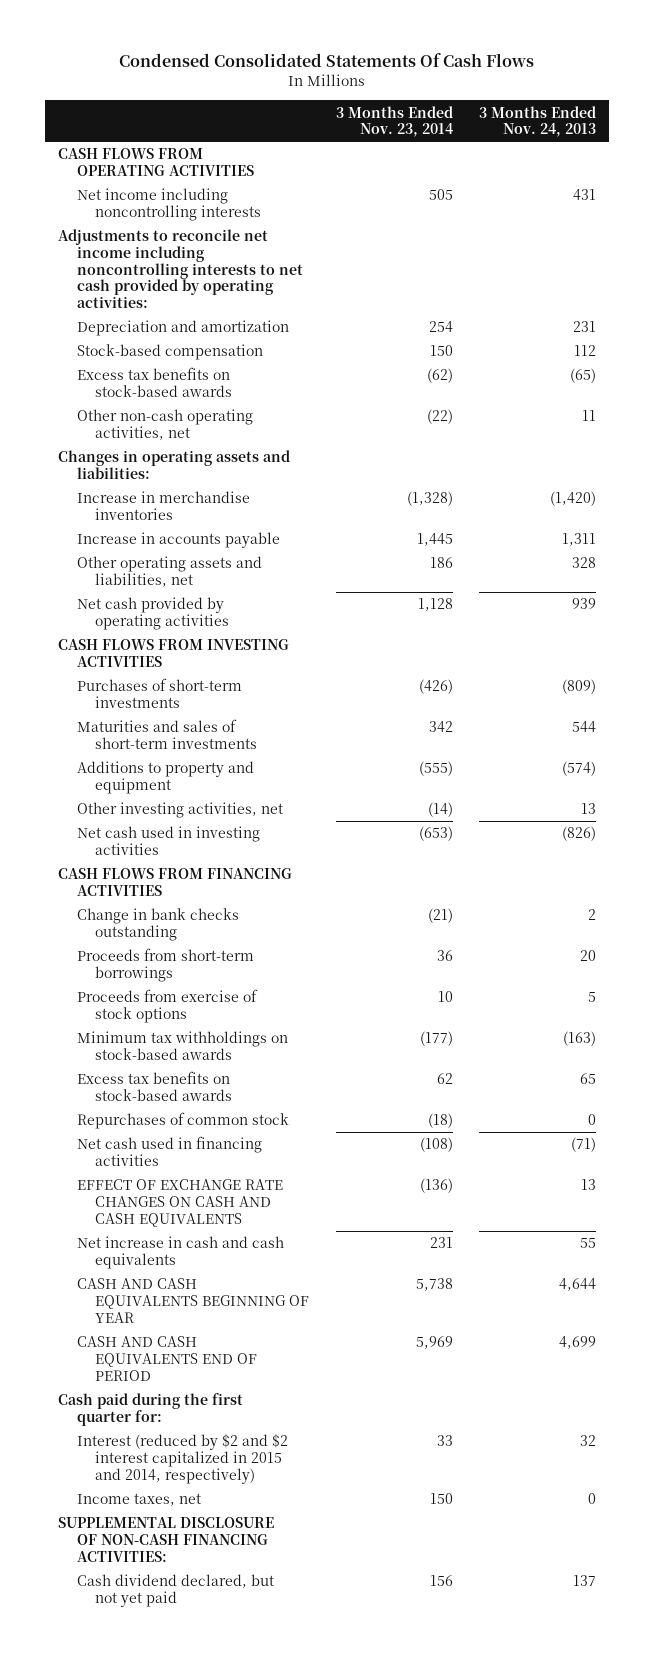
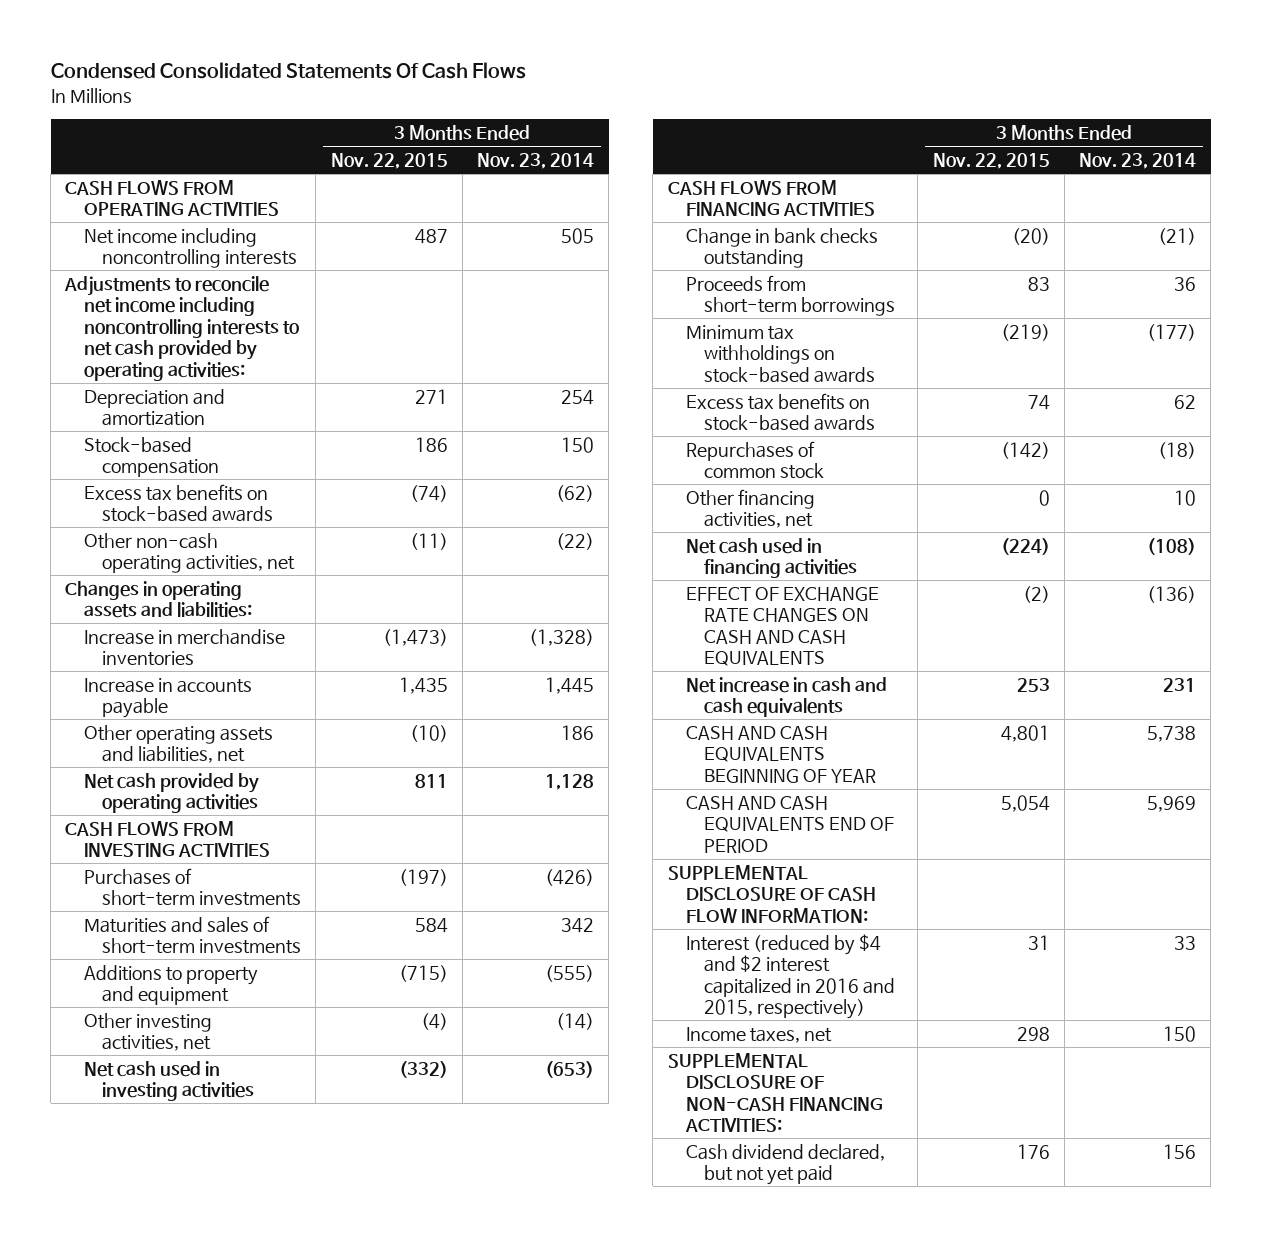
- | 3 Months Ended Nov. 23, 2014 | 3 Months Ended Nov. 24, 2013
+ | 3 Months Ended Nov. 22, 2015 | 3 Months Ended Nov. 23, 2014
- Proceeds from exercise of stock options | 10 | 5
+ Other financing activities, net | 0 | 10
- Cash paid during the first quarter for:
- Interest (reduced by $2 and $2 interest capitalized in 2015 and 2014, respectively) | 33 | 32
+ SUPPLEMENTAL DISCLOSURE OF CASH FLOW INFORMATION:
+ Interest (reduced by $4 and $2 interest capitalized in 2016 and 2015, respectively) | 31 | 33

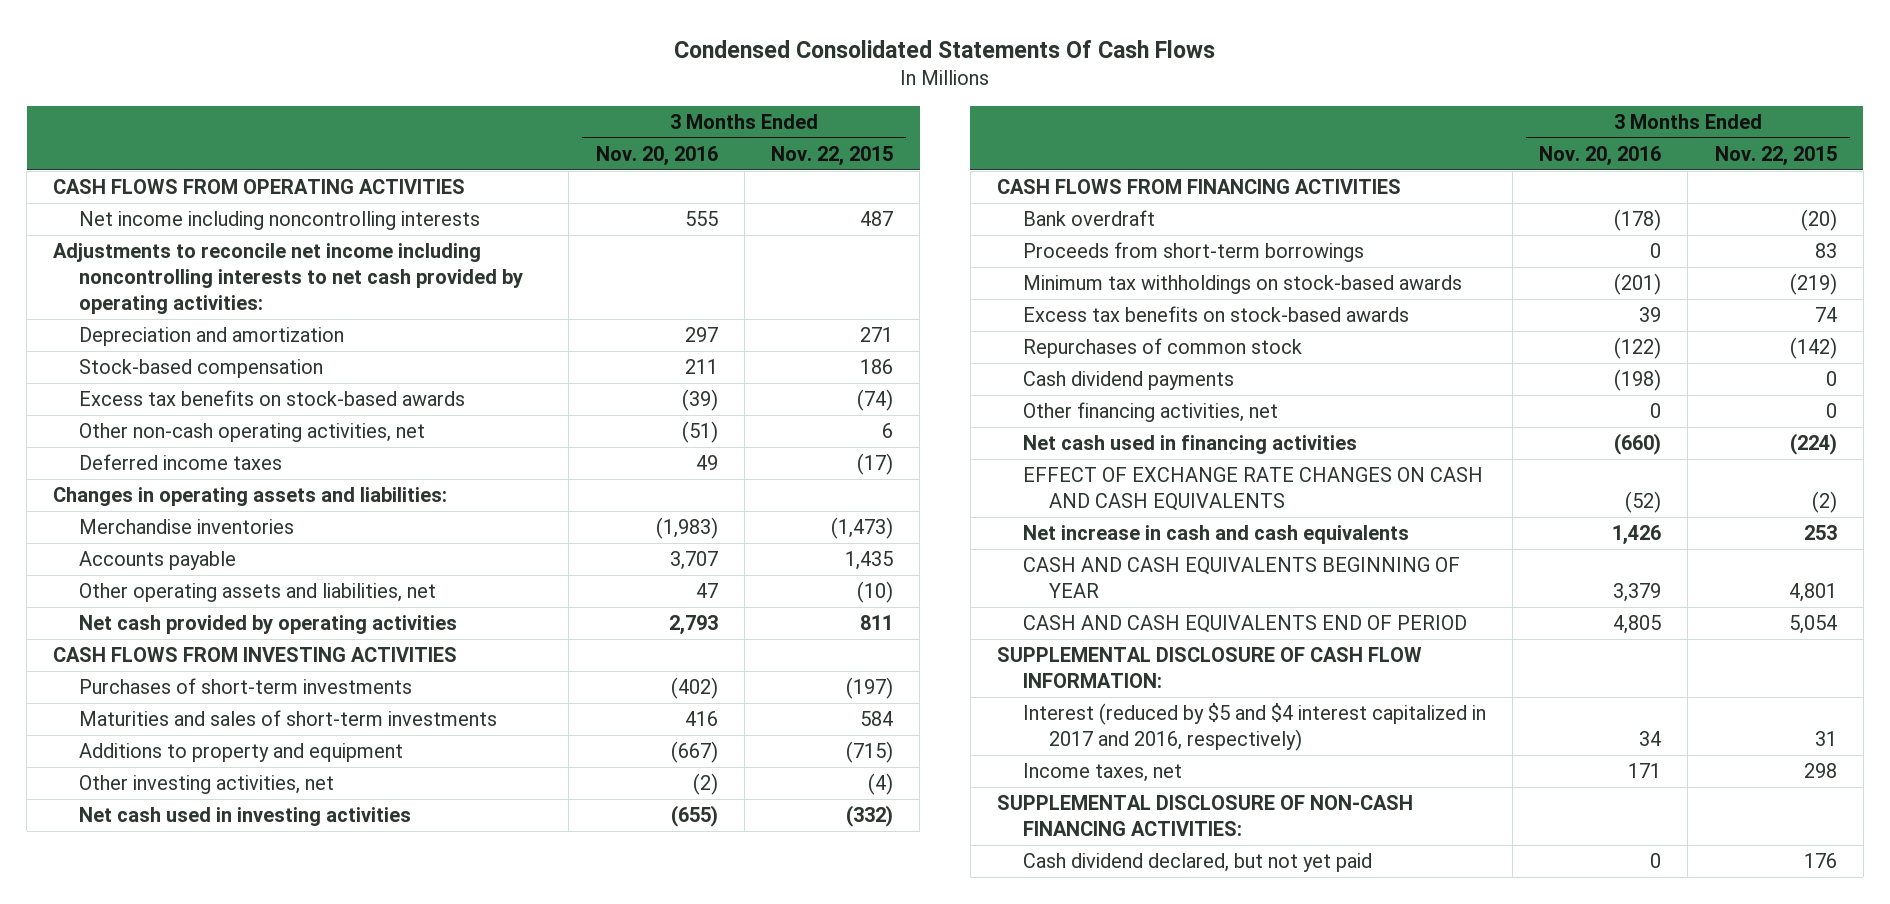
- | 3 Months Ended Nov. 22, 2015 | 3 Months Ended Nov. 23, 2014
+ | 3 Months Ended Nov. 20, 2016 | 3 Months Ended Nov. 22, 2015
- Other non-cash operating activities, net | (11) | (22)
+ Other non-cash operating activities, net | (51) | 6
+ Deferred income taxes | 49 | (17)
- Increase in merchandise inventories | (1,473) | (1,328)
- Increase in accounts payable | 1,435 | 1,445
+ Merchandise inventories | (1,983) | (1,473)
+ Accounts payable | 3,707 | 1,435
- Change in bank checks outstanding | (20) | (21)
+ Bank overdraft | (178) | (20)
+ Cash dividend payments | (198) | 0
- Interest (reduced by $4 and $2 interest capitalized in 2016 and 2015, respectively) | 31 | 33
+ Interest (reduced by $5 and $4 interest capitalized in 2017 and 2016, respectively) | 34 | 31

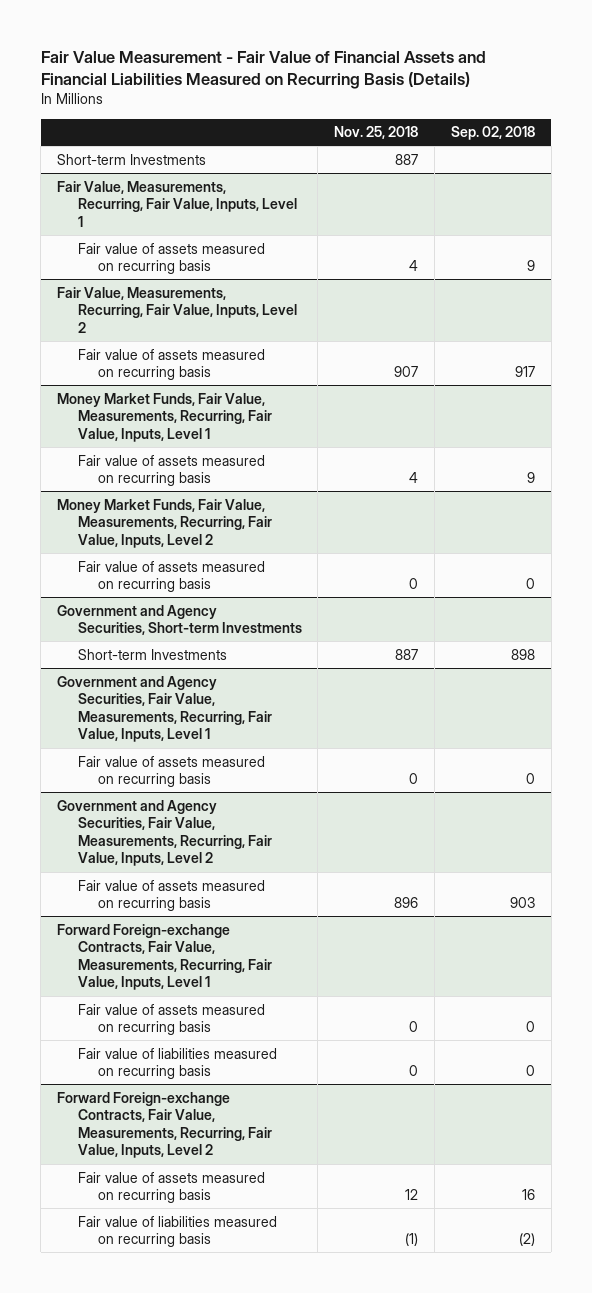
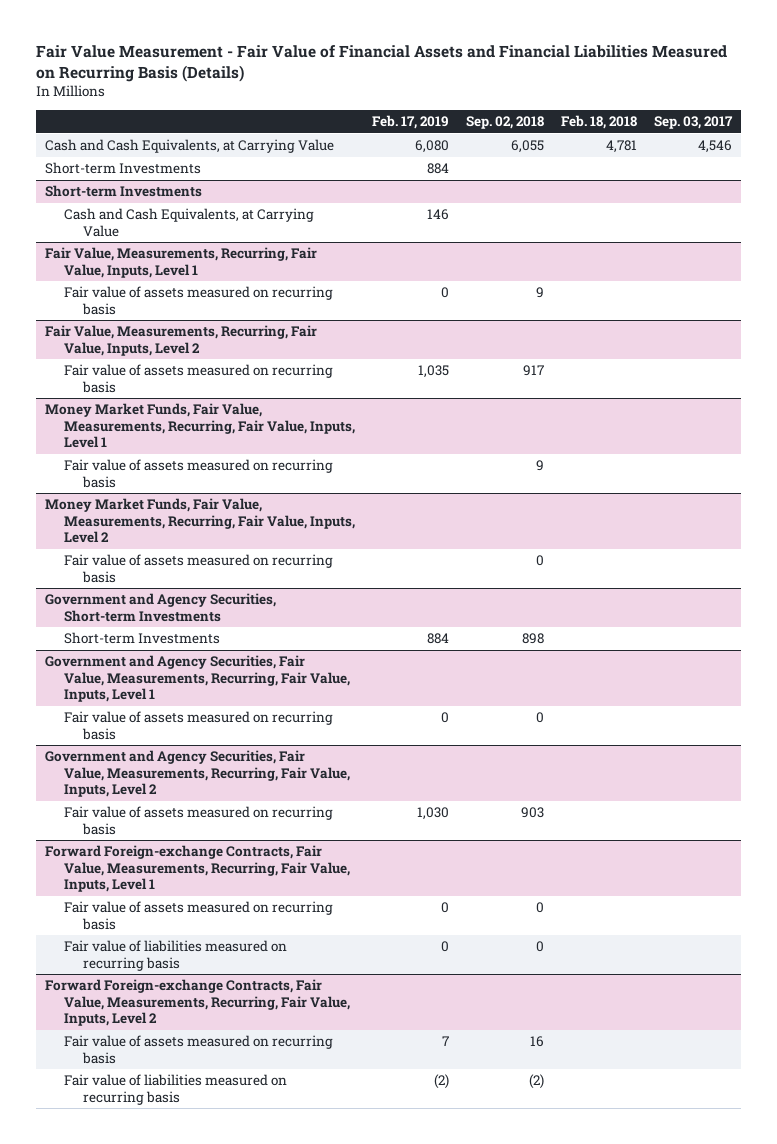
- | Nov. 25, 2018 | Sep. 02, 2018
+ | Feb. 17, 2019 | Sep. 02, 2018 | Feb. 18, 2018 | Sep. 03, 2017
+ Cash and Cash Equivalents, at Carrying Value | 6,080 | 6,055 | 4,781 | 4,546
+ Short-term Investments
+ Cash and Cash Equivalents, at Carrying Value | 146 | | |

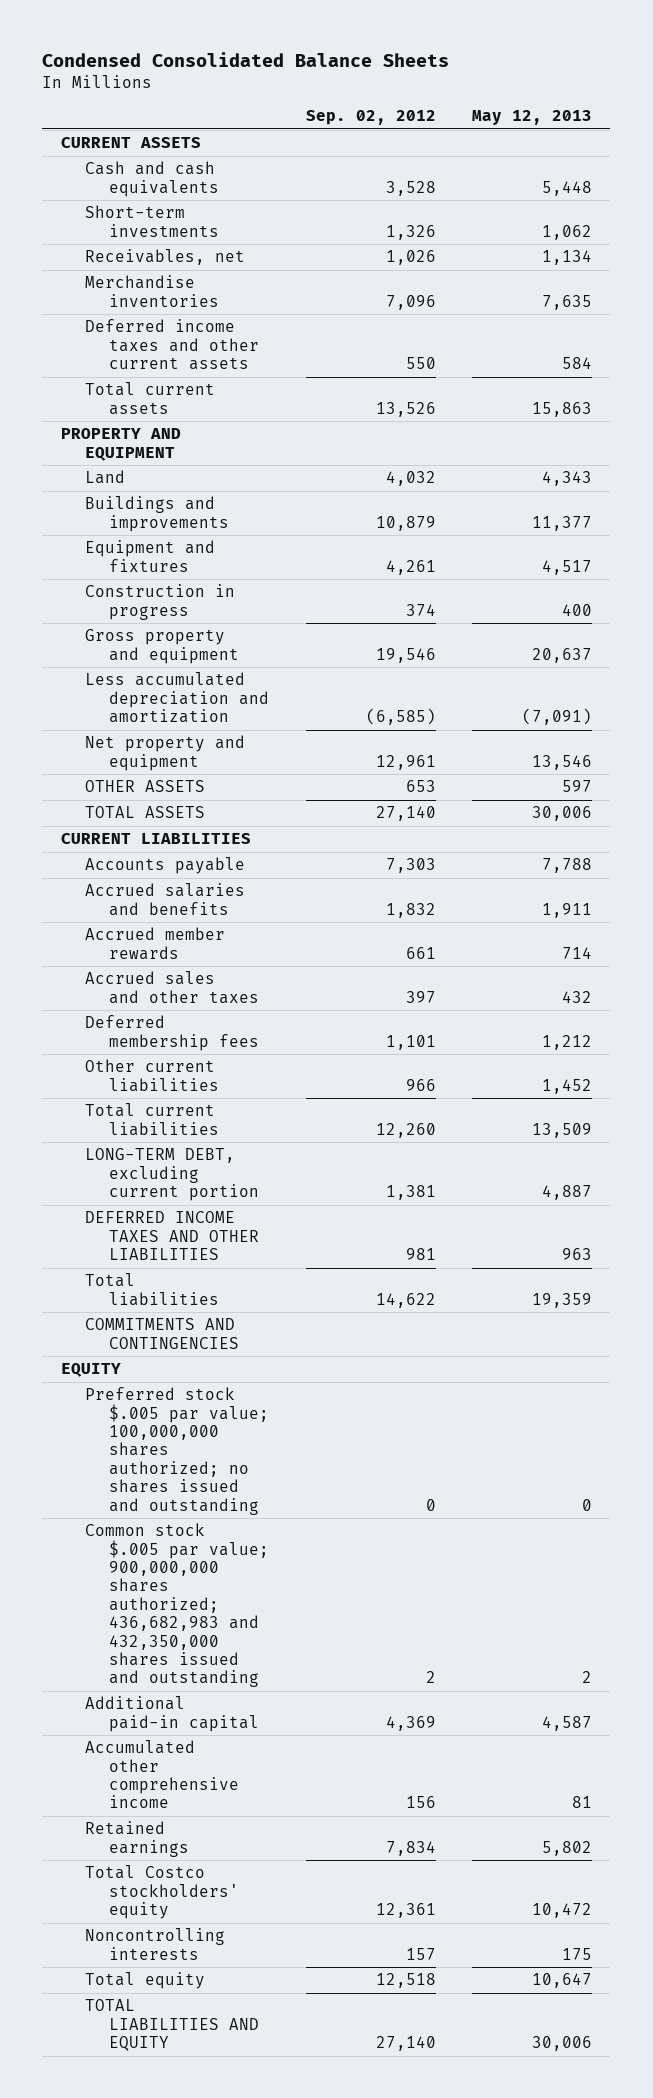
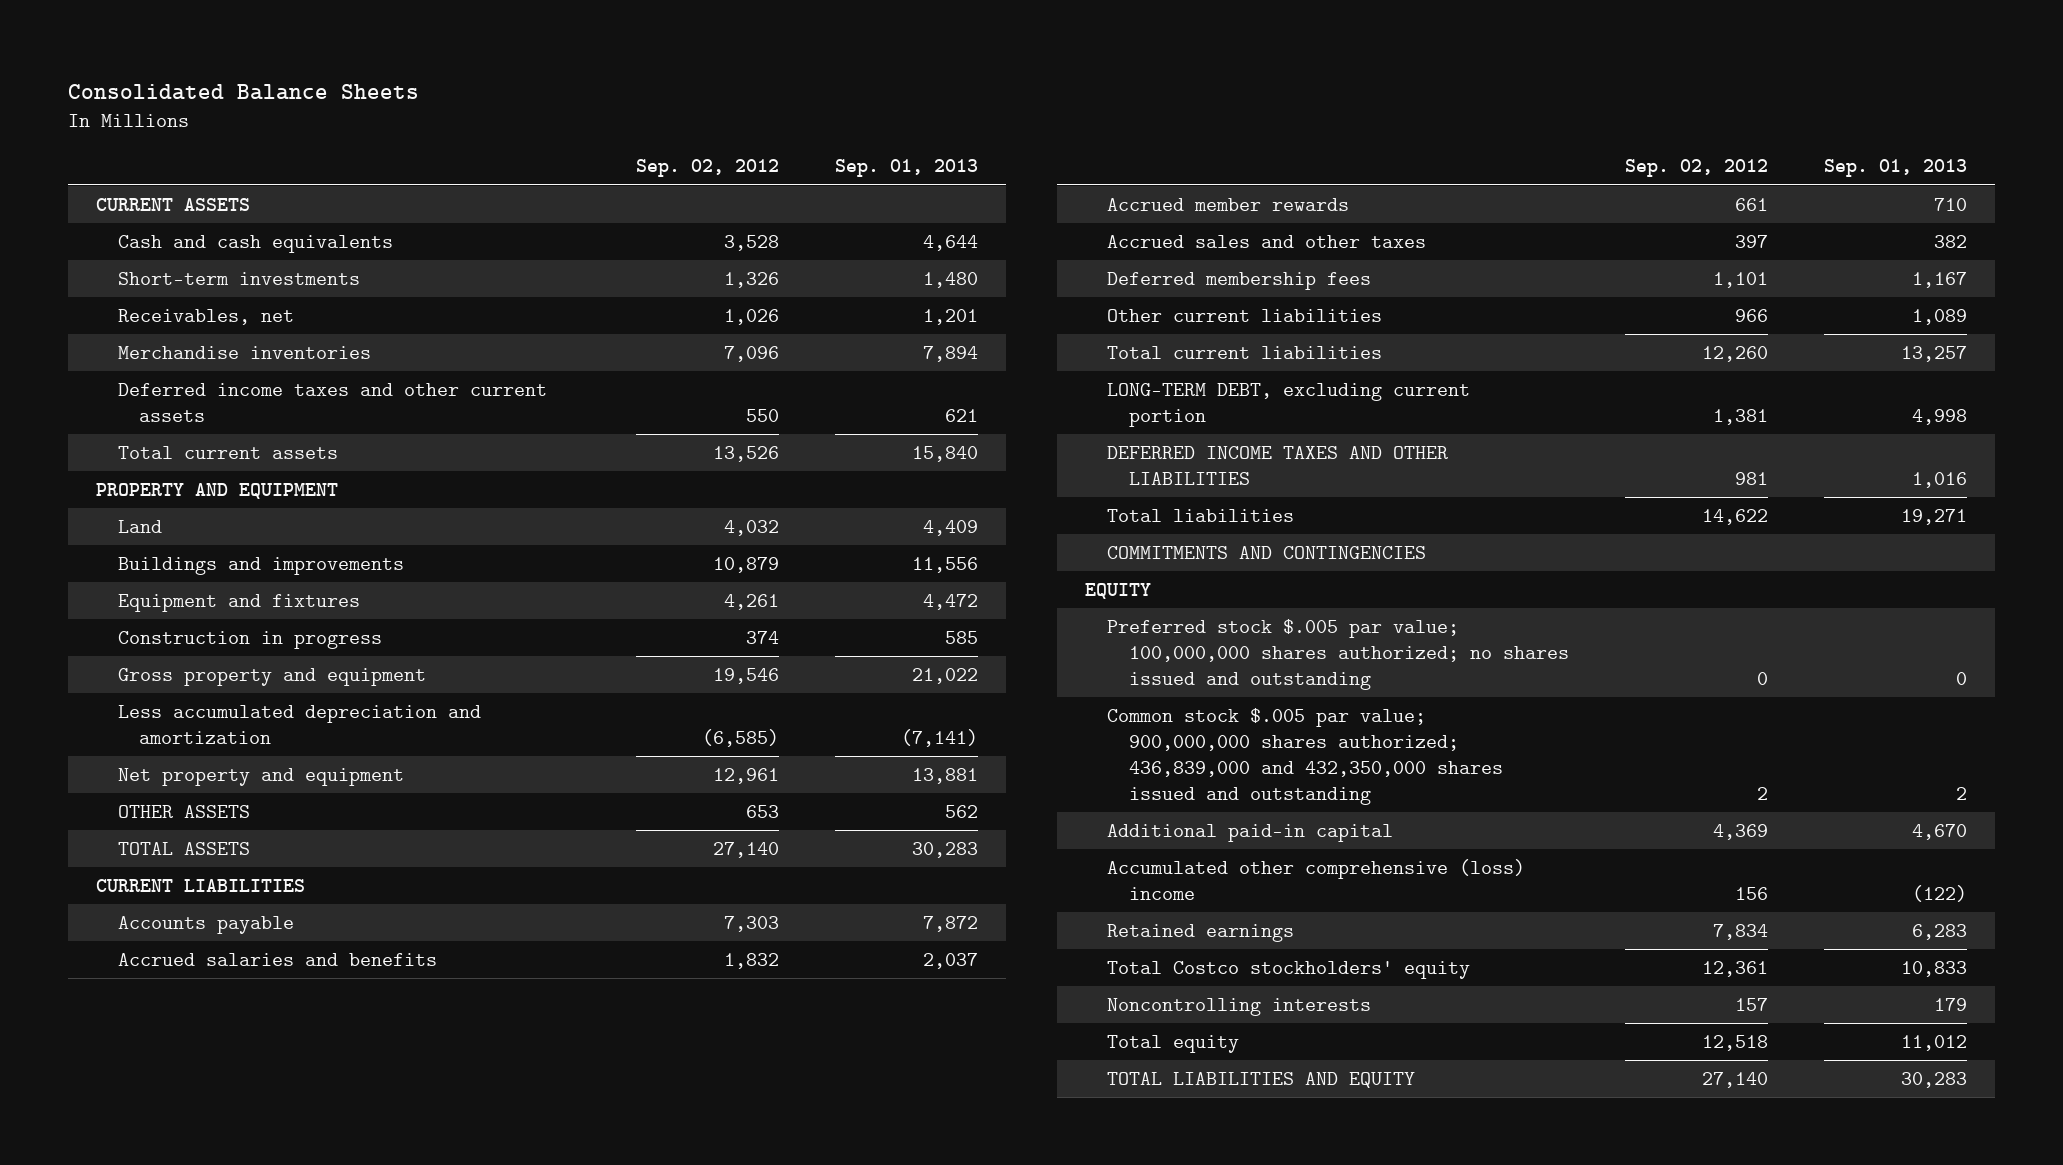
- Condensed Consolidated Balance Sheets
+ Consolidated Balance Sheets
- | Sep. 02, 2012 | May 12, 2013
+ | Sep. 02, 2012 | Sep. 01, 2013
- Common stock $.005 par value; 900,000,000 shares authorized; 436,682,983 and 432,350,000 shares issued and outstanding | 2 | 2
+ Common stock $.005 par value; 900,000,000 shares authorized; 436,839,000 and 432,350,000 shares issued and outstanding | 2 | 2
- Accumulated other comprehensive income | 156 | 81
+ Accumulated other comprehensive (loss) income | 156 | (122)

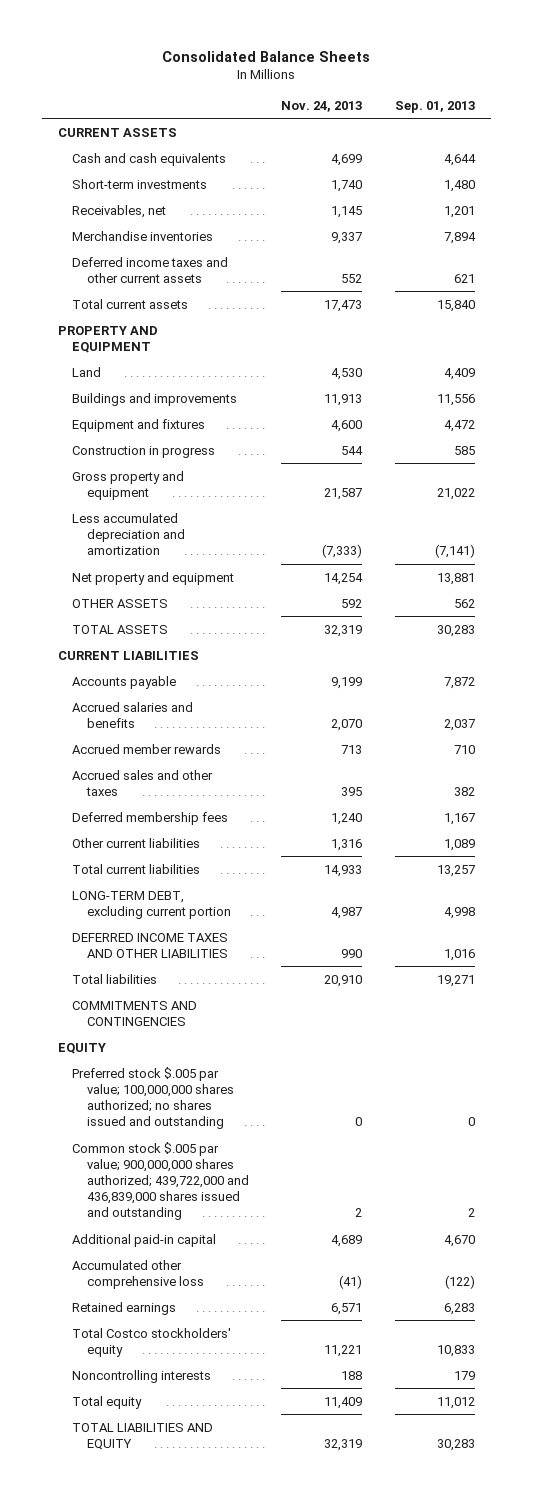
- | Sep. 02, 2012 | Sep. 01, 2013
+ | Nov. 24, 2013 | Sep. 01, 2013
- Common stock $.005 par value; 900,000,000 shares authorized; 436,839,000 and 432,350,000 shares issued and outstanding | 2 | 2
+ Common stock $.005 par value; 900,000,000 shares authorized; 439,722,000 and 436,839,000 shares issued and outstanding | 2 | 2
- Accumulated other comprehensive (loss) income | 156 | (122)
+ Accumulated other comprehensive loss | (41) | (122)

